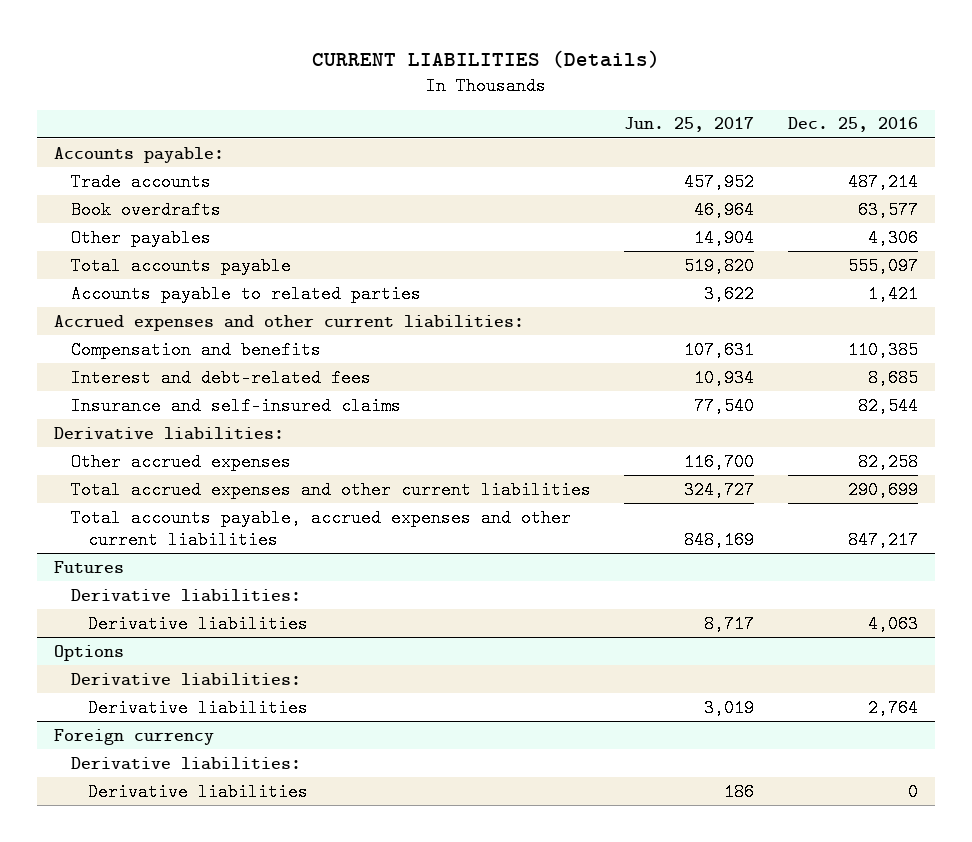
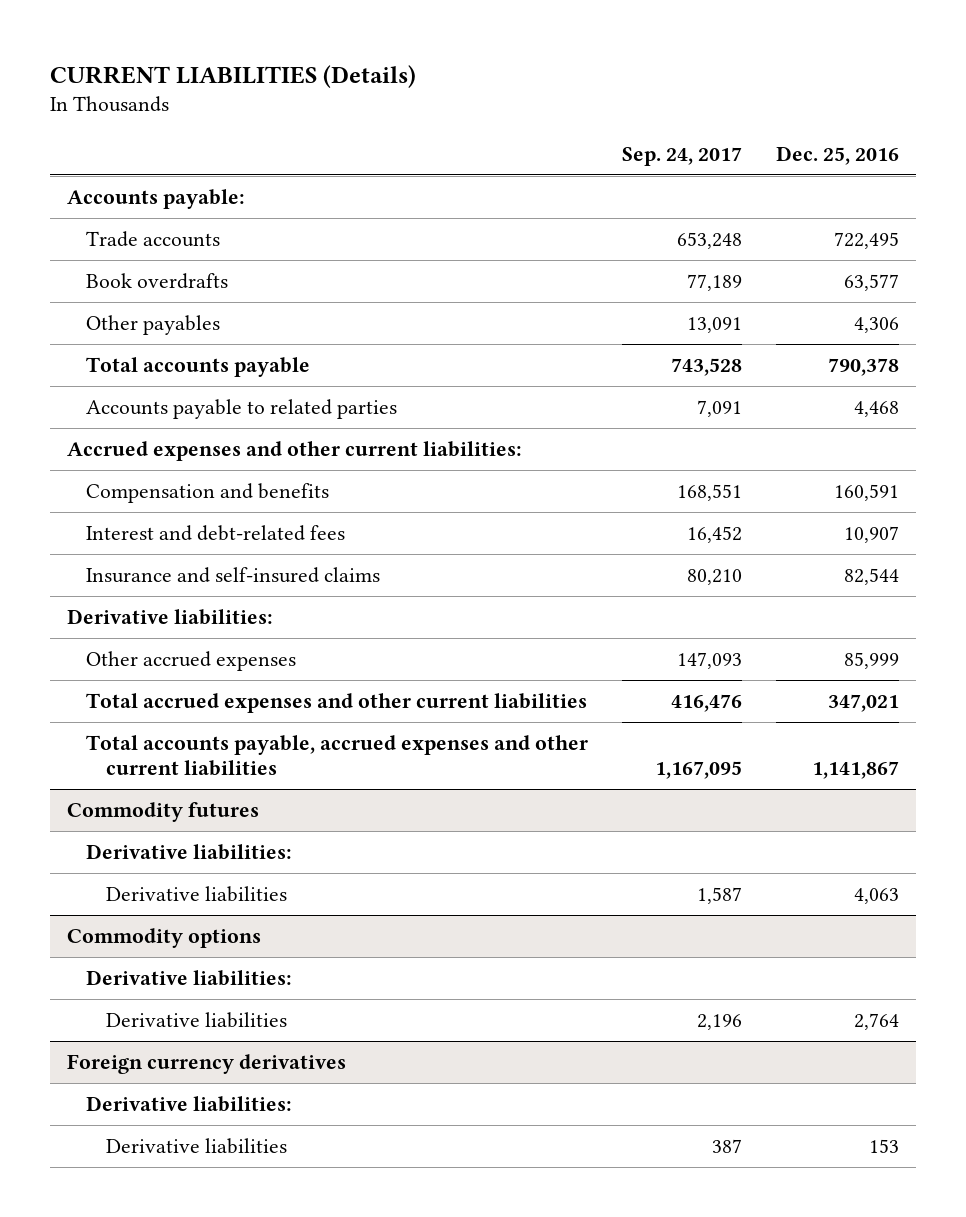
- | Jun. 25, 2017 | Dec. 25, 2016
+ | Sep. 24, 2017 | Dec. 25, 2016
- Trade accounts | 457,952 | 487,214
+ Trade accounts | 653,248 | 722,495
- Total accounts payable | 519,820 | 555,097
- Accounts payable to related parties | 3,622 | 1,421
+ Total accounts payable | 743,528 | 790,378
+ Accounts payable to related parties | 7,091 | 4,468
- Compensation and benefits | 107,631 | 110,385
- Interest and debt-related fees | 10,934 | 8,685
+ Compensation and benefits | 168,551 | 160,591
+ Interest and debt-related fees | 16,452 | 10,907
- Other accrued expenses | 116,700 | 82,258
- Total accrued expenses and other current liabilities | 324,727 | 290,699
- Total accounts payable, accrued expenses and other current liabilities | 848,169 | 847,217
- Futures
+ Other accrued expenses | 147,093 | 85,999
+ Total accrued expenses and other current liabilities | 416,476 | 347,021
+ Total accounts payable, accrued expenses and other current liabilities | 1,167,095 | 1,141,867
+ Commodity futures
- Options
+ Commodity options
- Foreign currency
+ Foreign currency derivatives
- Derivative liabilities | 186 | 0
+ Derivative liabilities | 387 | 153

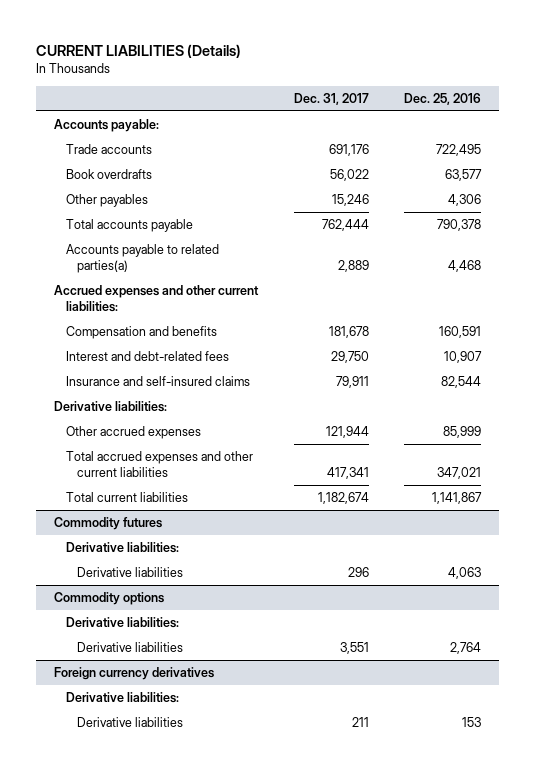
- | Sep. 24, 2017 | Dec. 25, 2016
+ | Dec. 31, 2017 | Dec. 25, 2016
- Accounts payable to related parties | 7,091 | 4,468
+ Accounts payable to related parties(a) | 2,889 | 4,468
- Total accounts payable, accrued expenses and other current liabilities | 1,167,095 | 1,141,867
+ Total current liabilities | 1,182,674 | 1,141,867

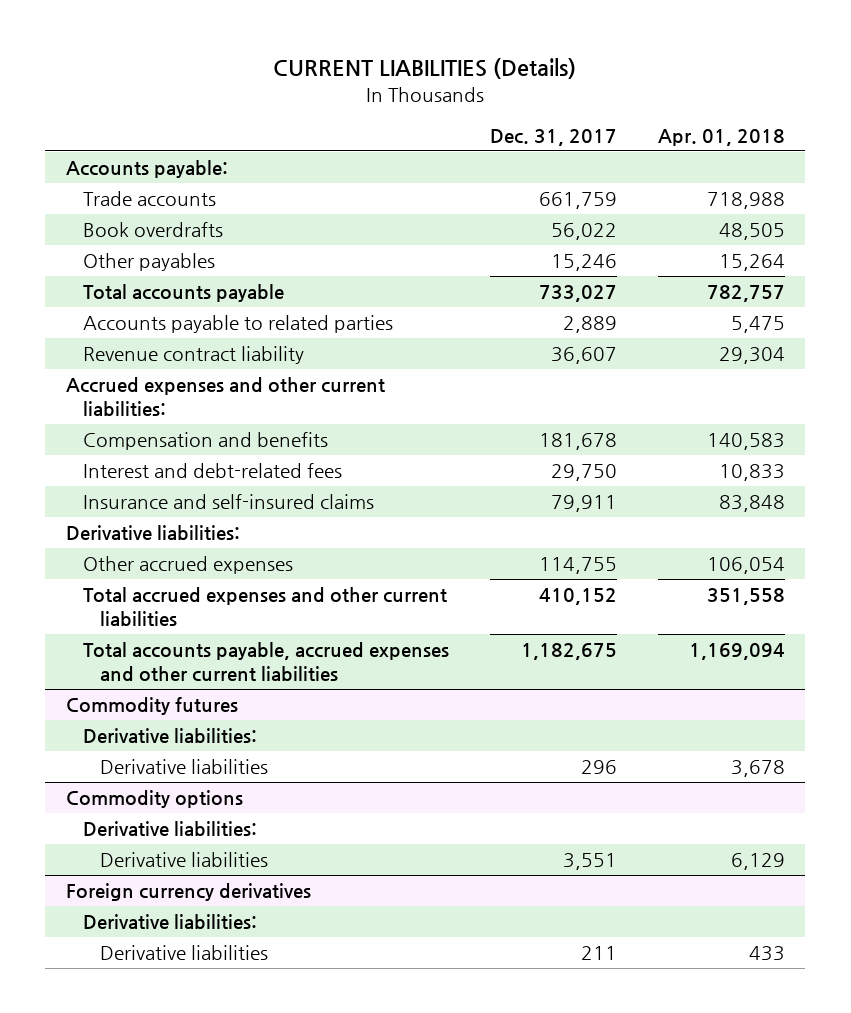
- | Dec. 31, 2017 | Dec. 25, 2016
+ | Dec. 31, 2017 | Apr. 01, 2018
- Trade accounts | 691,176 | 722,495
+ Trade accounts | 661,759 | 718,988
- Total accounts payable | 762,444 | 790,378
- Accounts payable to related parties(a) | 2,889 | 4,468
+ Total accounts payable | 733,027 | 782,757
+ Accounts payable to related parties | 2,889 | 5,475
+ Revenue contract liability | 36,607 | 29,304
- Other accrued expenses | 121,944 | 85,999
- Total accrued expenses and other current liabilities | 417,341 | 347,021
- Total current liabilities | 1,182,674 | 1,141,867
+ Other accrued expenses | 114,755 | 106,054
+ Total accrued expenses and other current liabilities | 410,152 | 351,558
+ Total accounts payable, accrued expenses and other current liabilities | 1,182,675 | 1,169,094

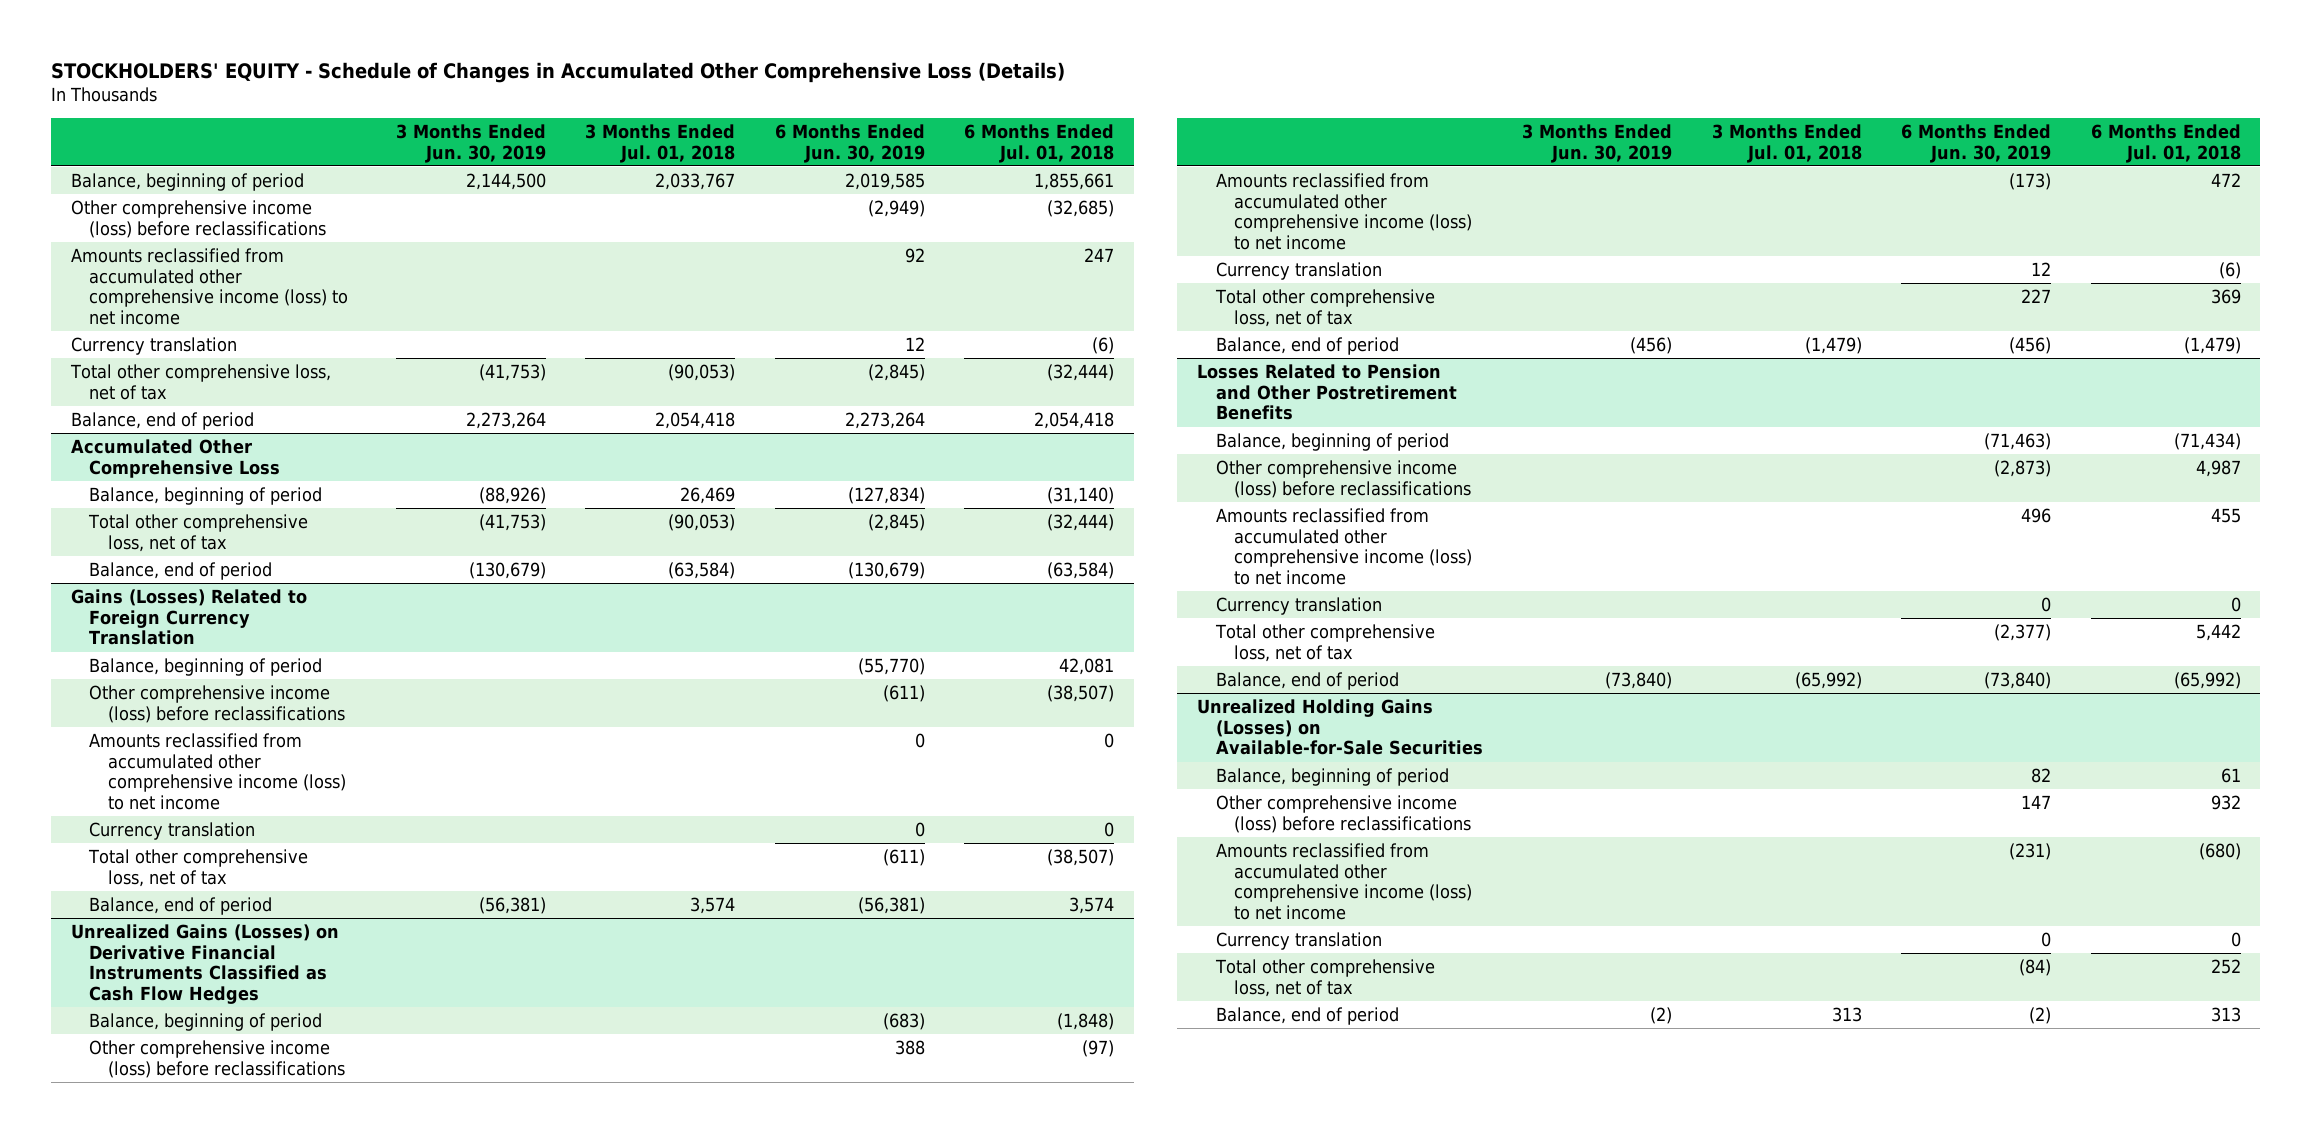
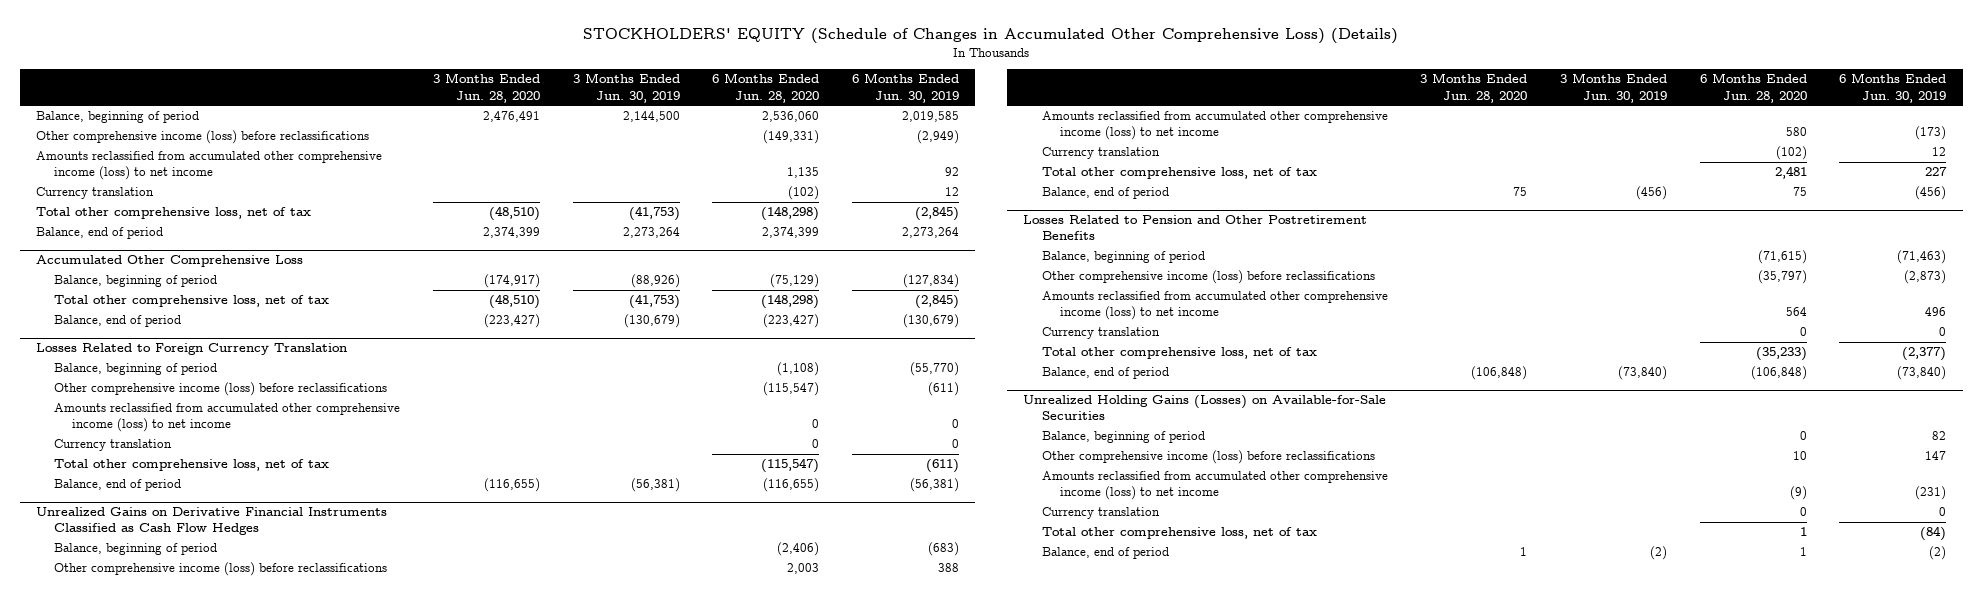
- STOCKHOLDERS' EQUITY - Schedule of Changes in Accumulated Other Comprehensive Loss (Details)
+ STOCKHOLDERS' EQUITY (Schedule of Changes in Accumulated Other Comprehensive Loss) (Details)
- | 3 Months Ended Jun. 30, 2019 | 3 Months Ended Jul. 01, 2018 | 6 Months Ended Jun. 30, 2019 | 6 Months Ended Jul. 01, 2018
+ | 3 Months Ended Jun. 28, 2020 | 3 Months Ended Jun. 30, 2019 | 6 Months Ended Jun. 28, 2020 | 6 Months Ended Jun. 30, 2019
- Gains (Losses) Related to Foreign Currency Translation
+ Losses Related to Foreign Currency Translation
- Unrealized Gains (Losses) on Derivative Financial Instruments Classified as Cash Flow Hedges
+ Unrealized Gains on Derivative Financial Instruments Classified as Cash Flow Hedges

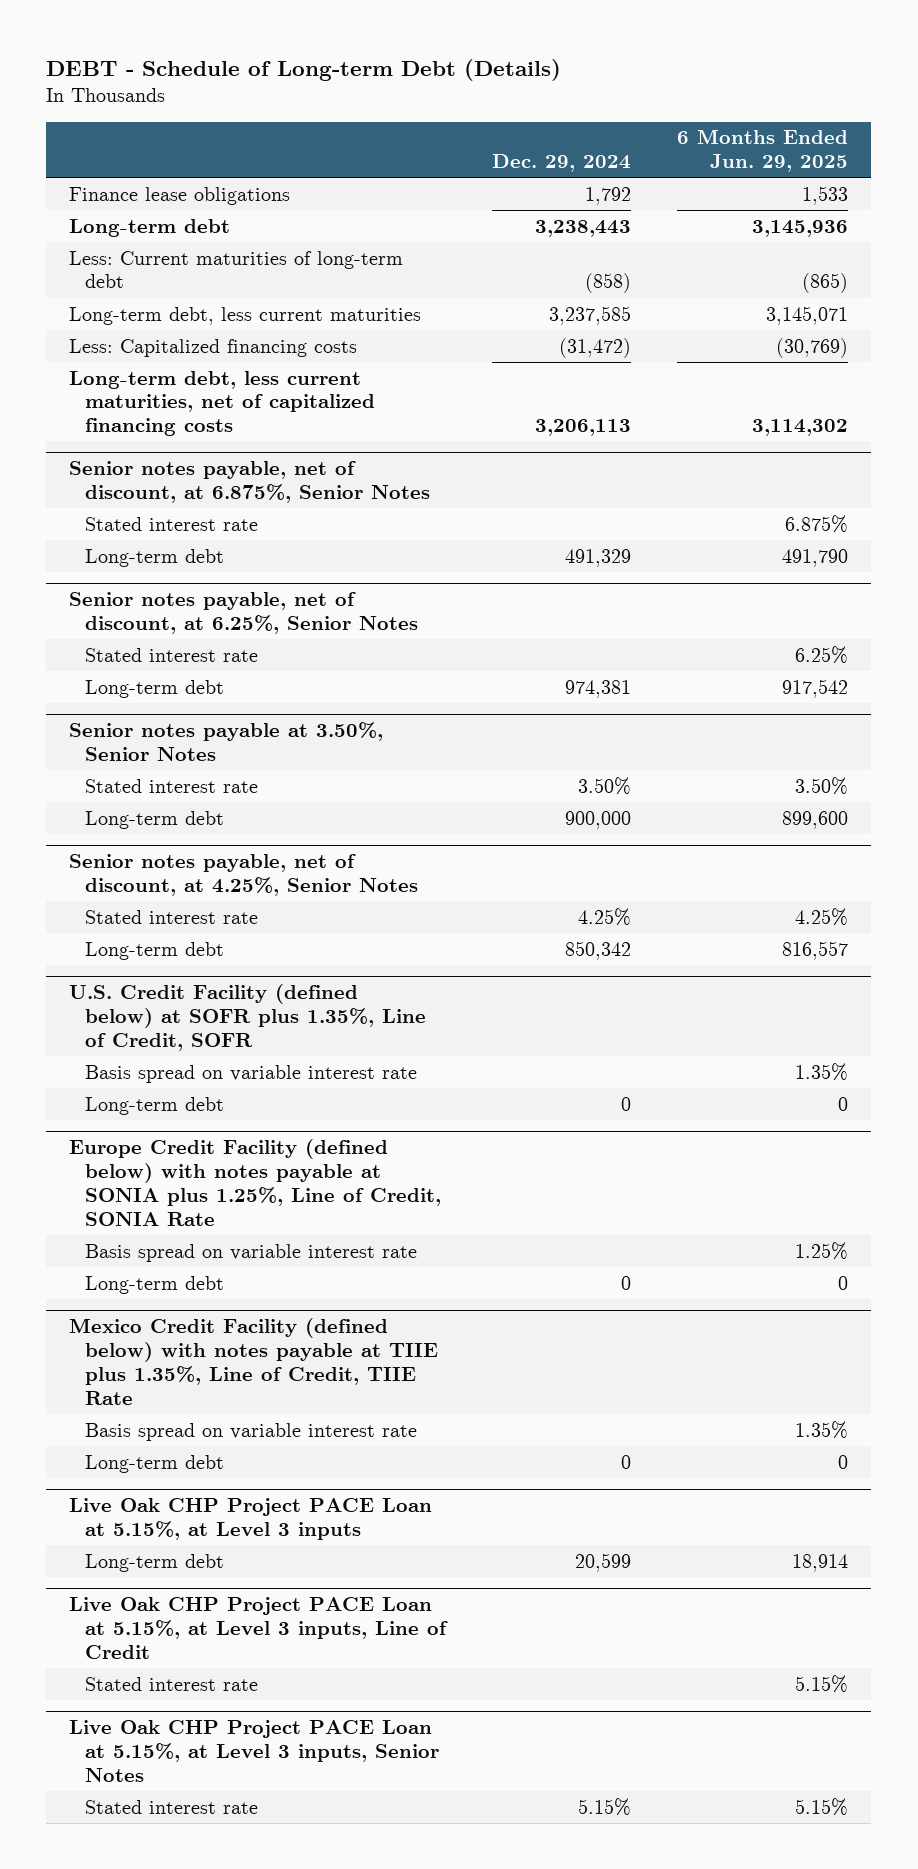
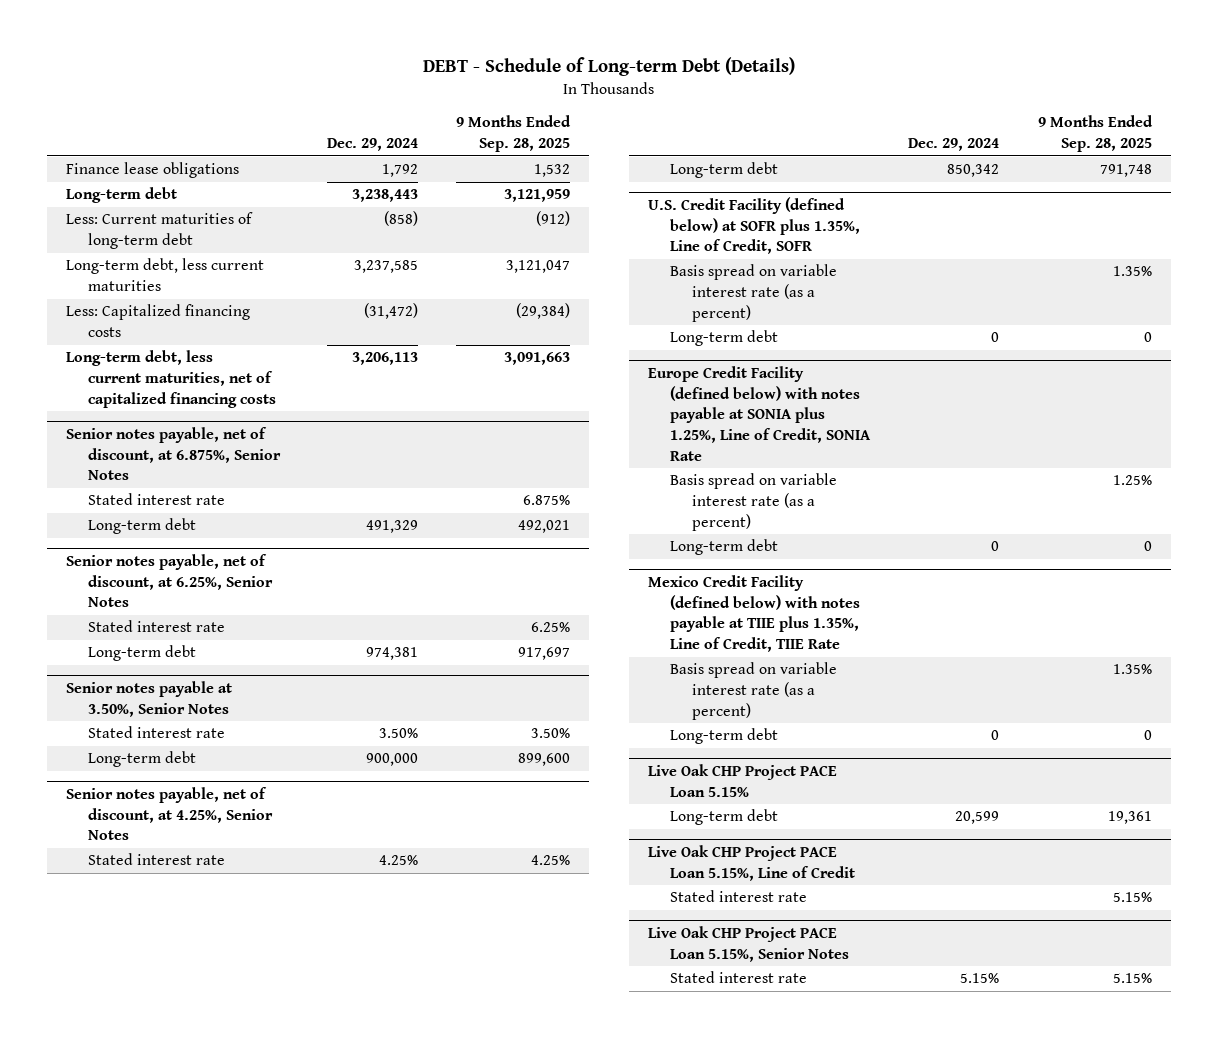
- | Dec. 29, 2024 | 6 Months Ended Jun. 29, 2025
+ | Dec. 29, 2024 | 9 Months Ended Sep. 28, 2025
@ U.S. Credit Facility (defined below) at SOFR plus 1.35%, Line of Credit, SOFR
- Basis spread on variable interest rate | | 1.35%
+ Basis spread on variable interest rate (as a percent) | | 1.35%
@ Europe Credit Facility (defined below) with notes payable at SONIA plus 1.25%, Line of Credit, SONIA Rate
- Basis spread on variable interest rate | | 1.25%
+ Basis spread on variable interest rate (as a percent) | | 1.25%
@ Mexico Credit Facility (defined below) with notes payable at TIIE plus 1.35%, Line of Credit, TIIE Rate
- Basis spread on variable interest rate | | 1.35%
+ Basis spread on variable interest rate (as a percent) | | 1.35%
- Live Oak CHP Project PACE Loan at 5.15%, at Level 3 inputs
+ Live Oak CHP Project PACE Loan 5.15%
- Live Oak CHP Project PACE Loan at 5.15%, at Level 3 inputs, Line of Credit
+ Live Oak CHP Project PACE Loan 5.15%, Line of Credit
- Live Oak CHP Project PACE Loan at 5.15%, at Level 3 inputs, Senior Notes
+ Live Oak CHP Project PACE Loan 5.15%, Senior Notes

